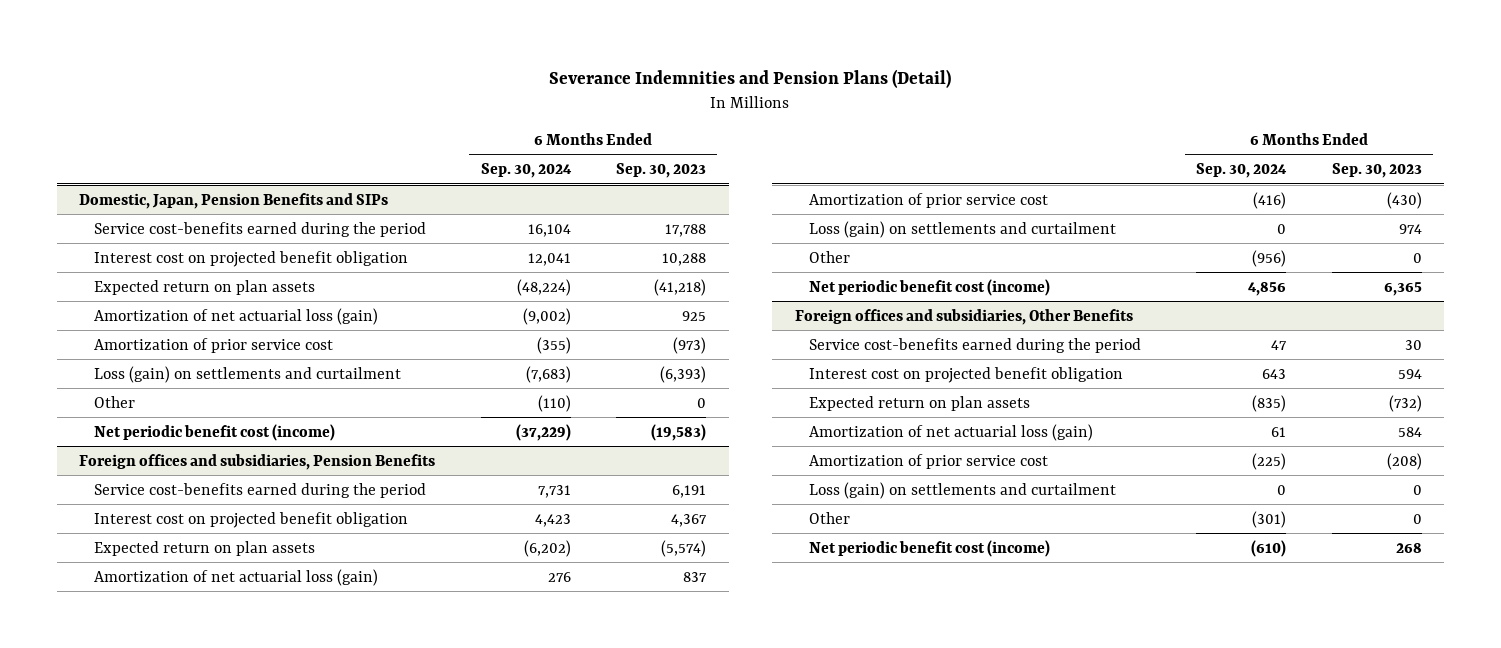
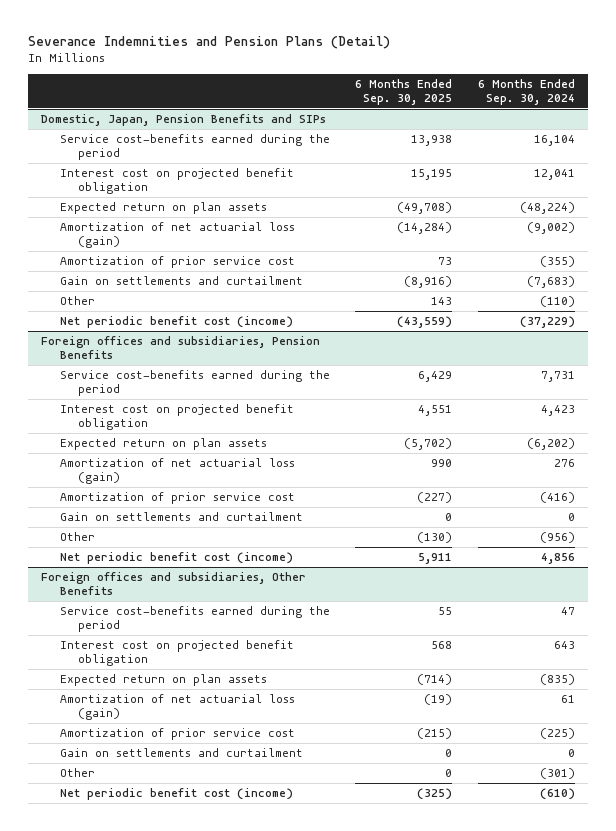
- | 6 Months Ended Sep. 30, 2024 | 6 Months Ended Sep. 30, 2023
+ | 6 Months Ended Sep. 30, 2025 | 6 Months Ended Sep. 30, 2024
@ Domestic, Japan, Pension Benefits and SIPs
- Loss (gain) on settlements and curtailment | (7,683) | (6,393)
+ Gain on settlements and curtailment | (8,916) | (7,683)
@ Foreign offices and subsidiaries, Pension Benefits
- Loss (gain) on settlements and curtailment | 0 | 974
+ Gain on settlements and curtailment | 0 | 0
@ Foreign offices and subsidiaries, Other Benefits
- Loss (gain) on settlements and curtailment | 0 | 0
+ Gain on settlements and curtailment | 0 | 0

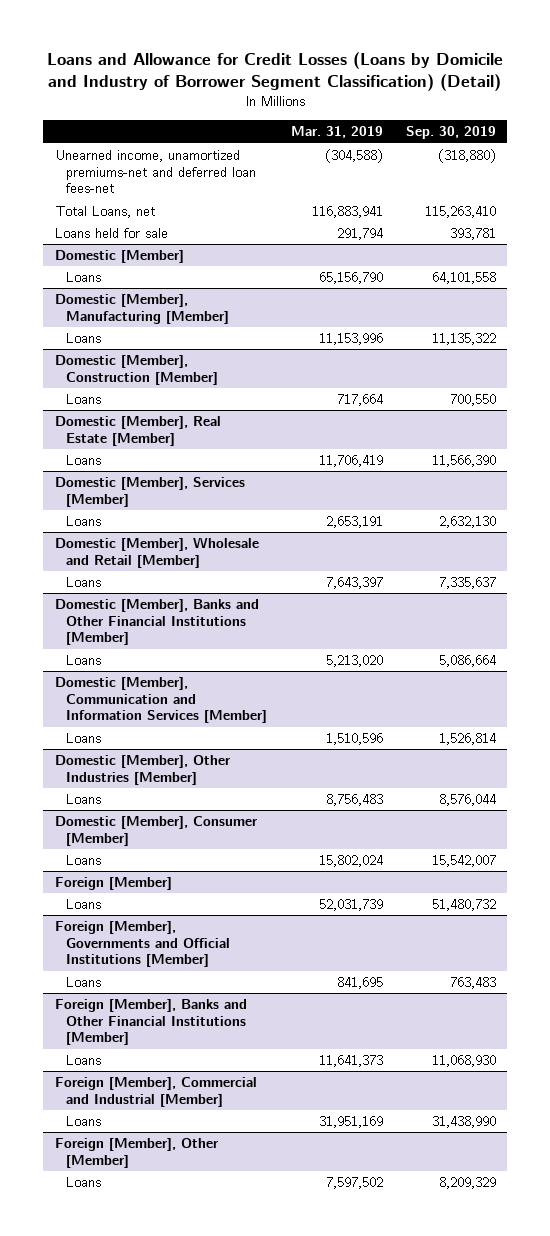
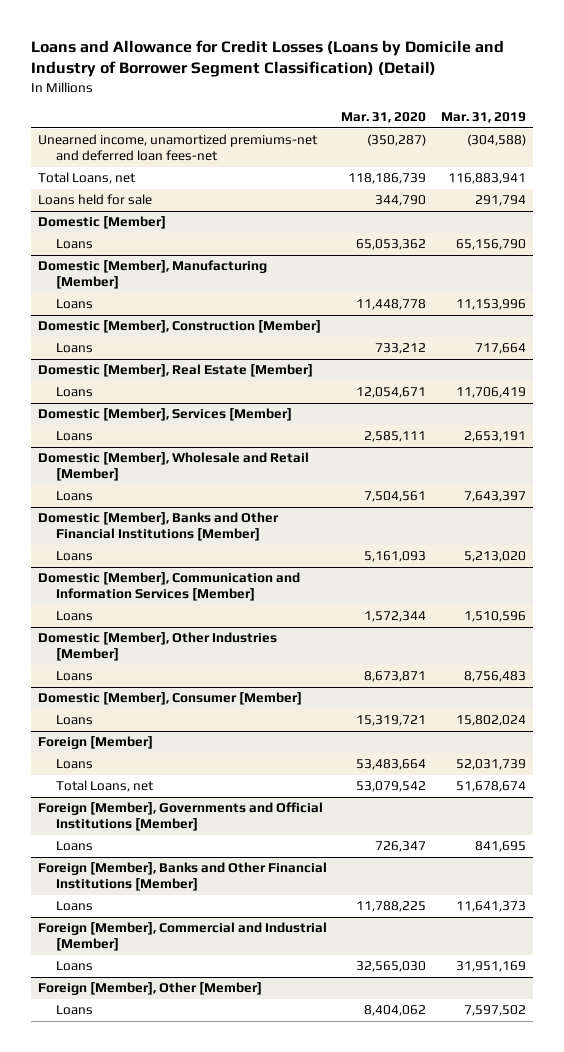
- | Mar. 31, 2019 | Sep. 30, 2019
+ | Mar. 31, 2020 | Mar. 31, 2019
@ Foreign [Member]
+ Total Loans, net | 53,079,542 | 51,678,674

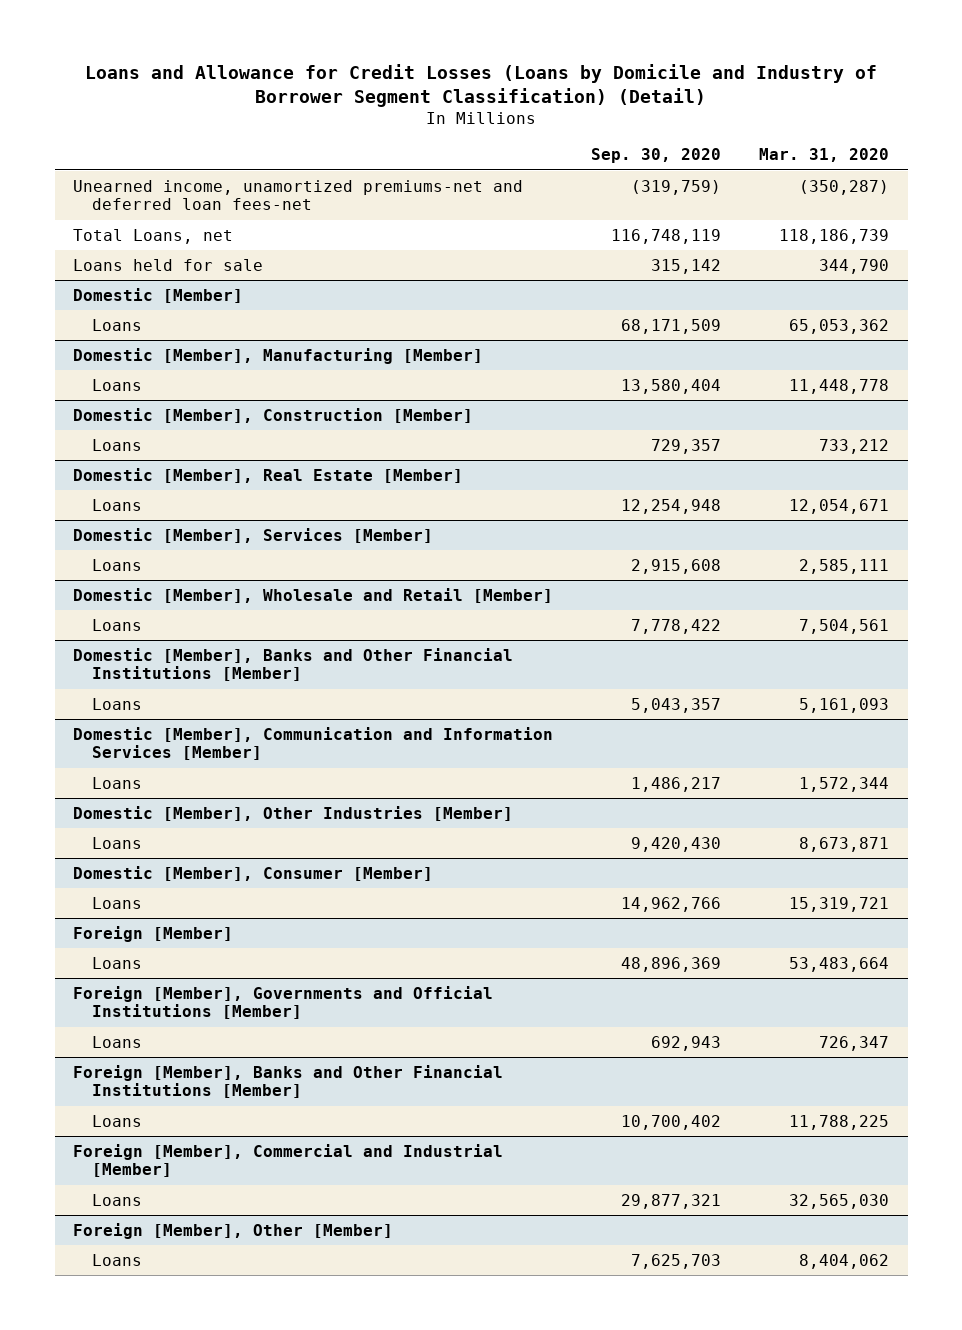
- | Mar. 31, 2020 | Mar. 31, 2019
+ | Sep. 30, 2020 | Mar. 31, 2020
@ Foreign [Member]
- Total Loans, net | 53,079,542 | 51,678,674

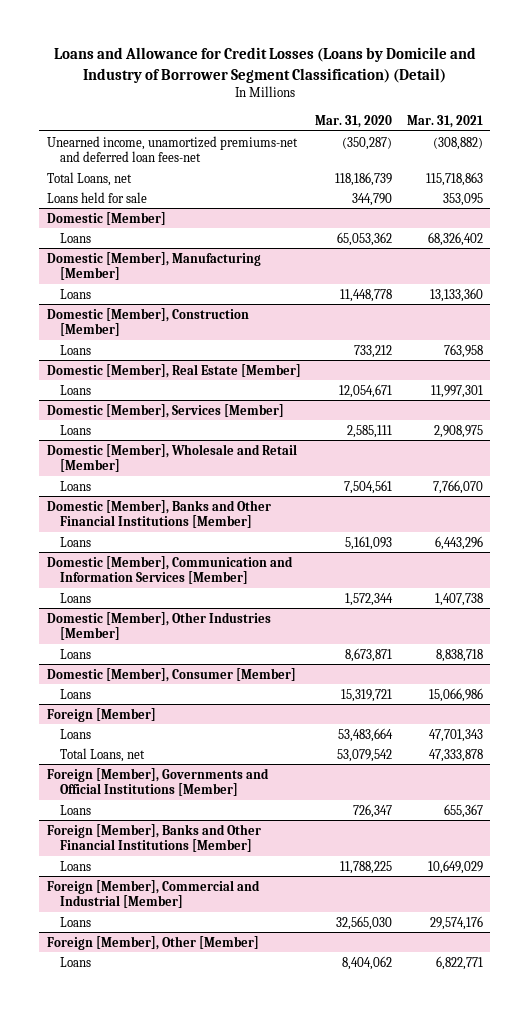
- | Sep. 30, 2020 | Mar. 31, 2020
+ | Mar. 31, 2020 | Mar. 31, 2021
@ Foreign [Member]
+ Total Loans, net | 53,079,542 | 47,333,878

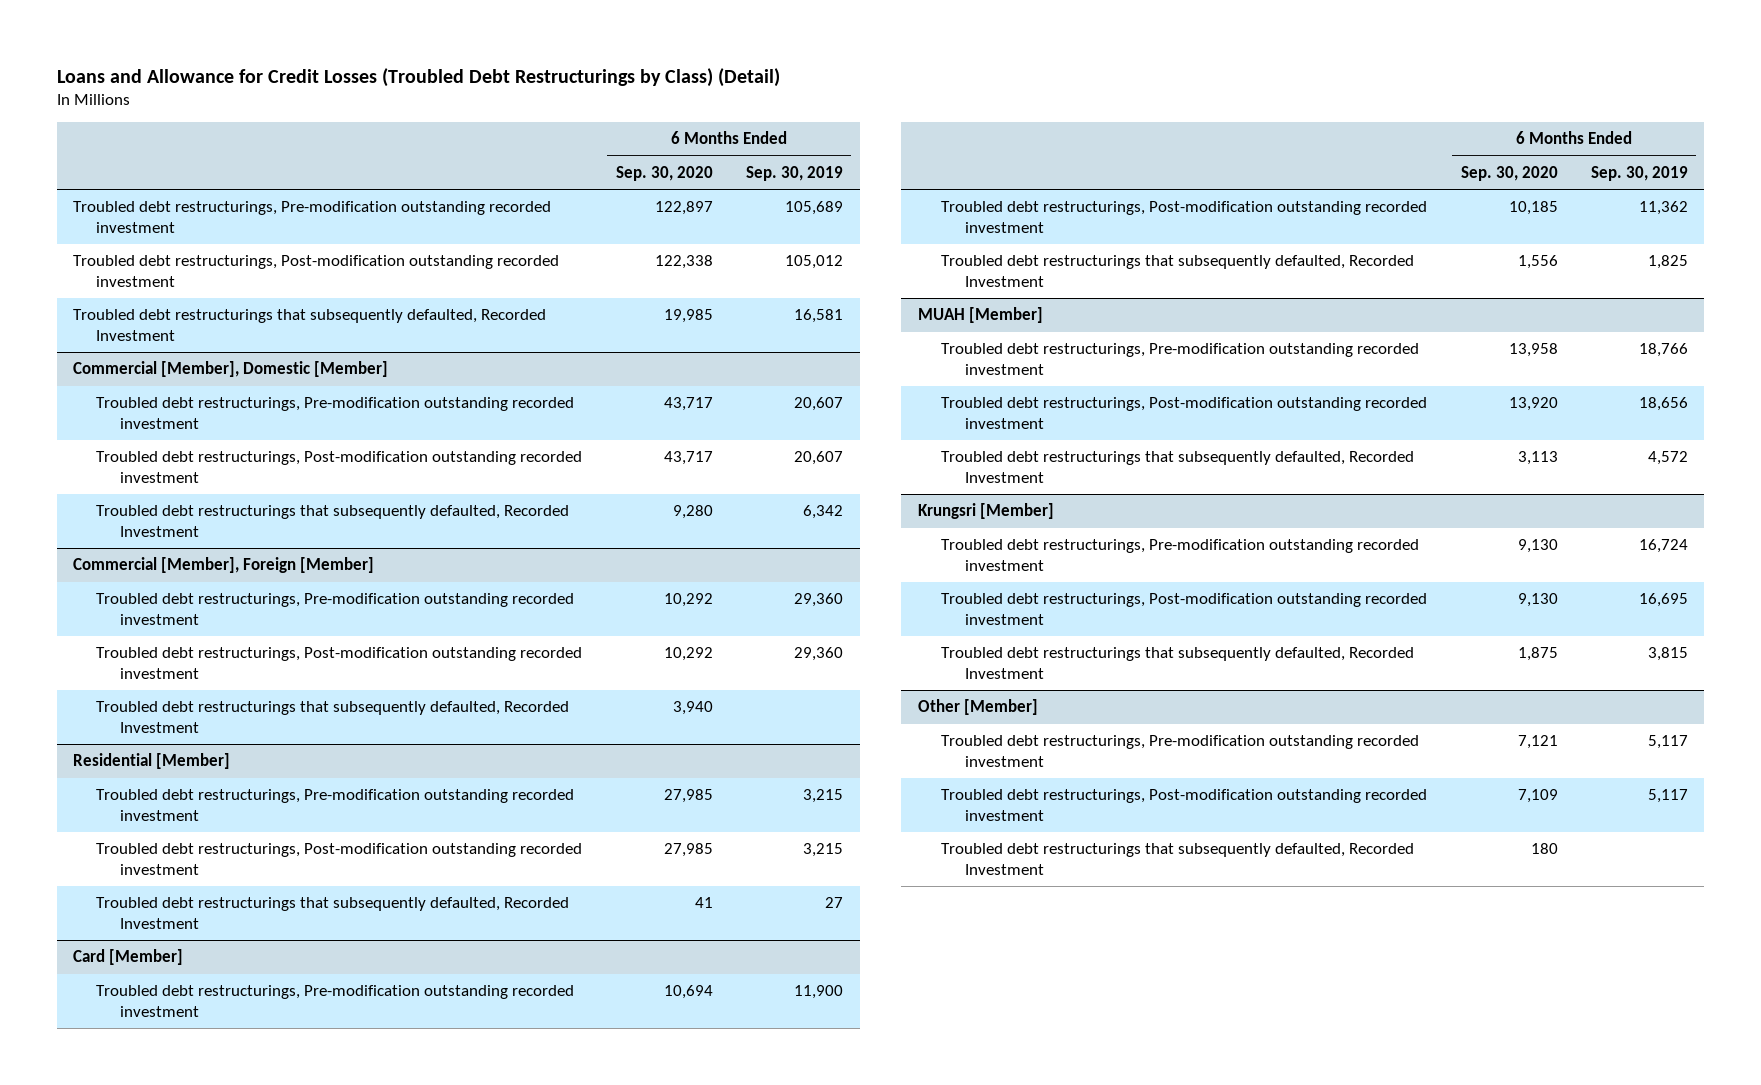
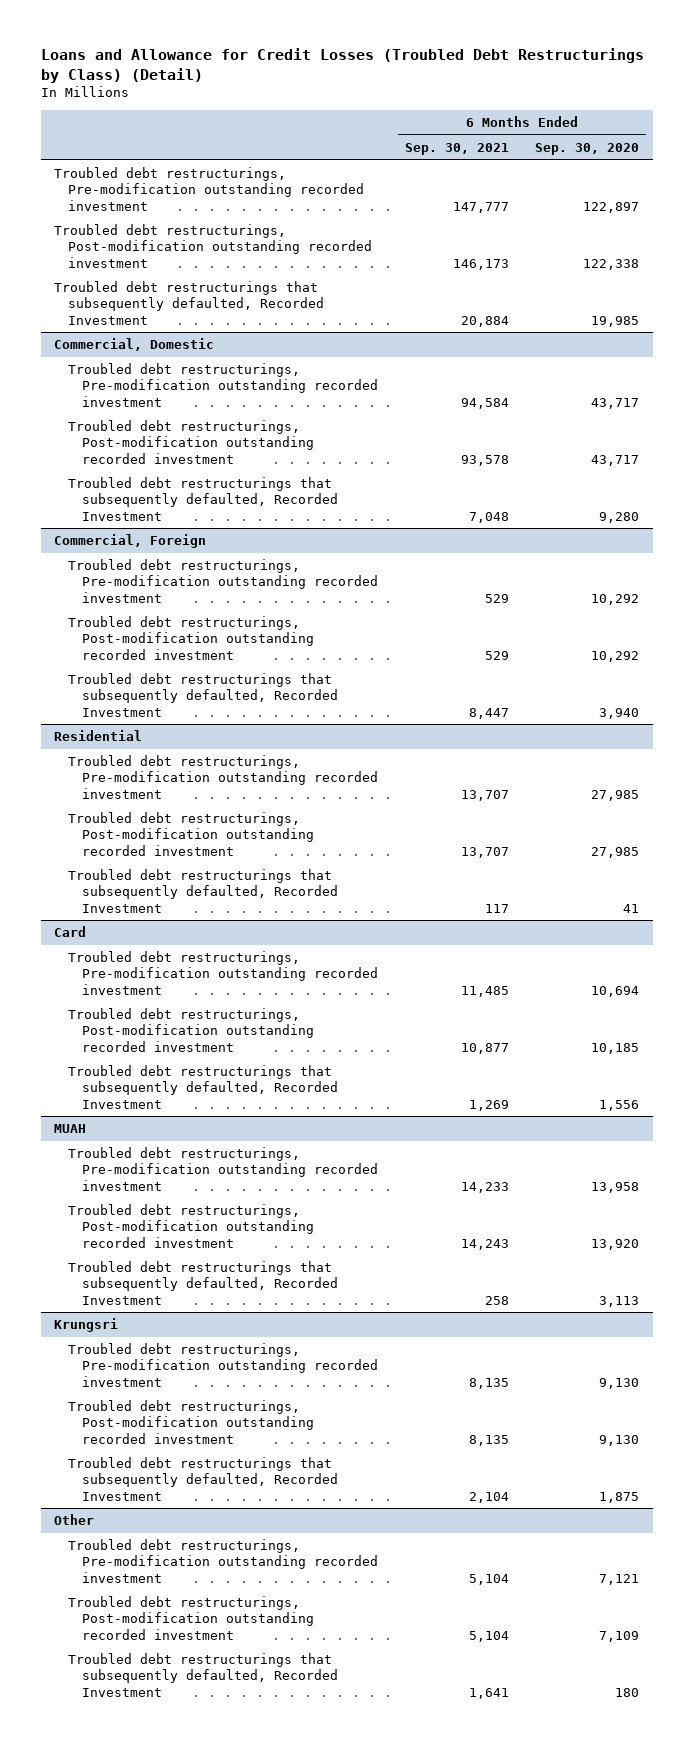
- | 6 Months Ended Sep. 30, 2020 | 6 Months Ended Sep. 30, 2019
+ | 6 Months Ended Sep. 30, 2021 | 6 Months Ended Sep. 30, 2020
- Commercial [Member], Domestic [Member]
+ Commercial, Domestic
- Commercial [Member], Foreign [Member]
+ Commercial, Foreign
- Residential [Member]
+ Residential
- Card [Member]
+ Card
- MUAH [Member]
+ MUAH
- Krungsri [Member]
+ Krungsri
- Other [Member]
+ Other

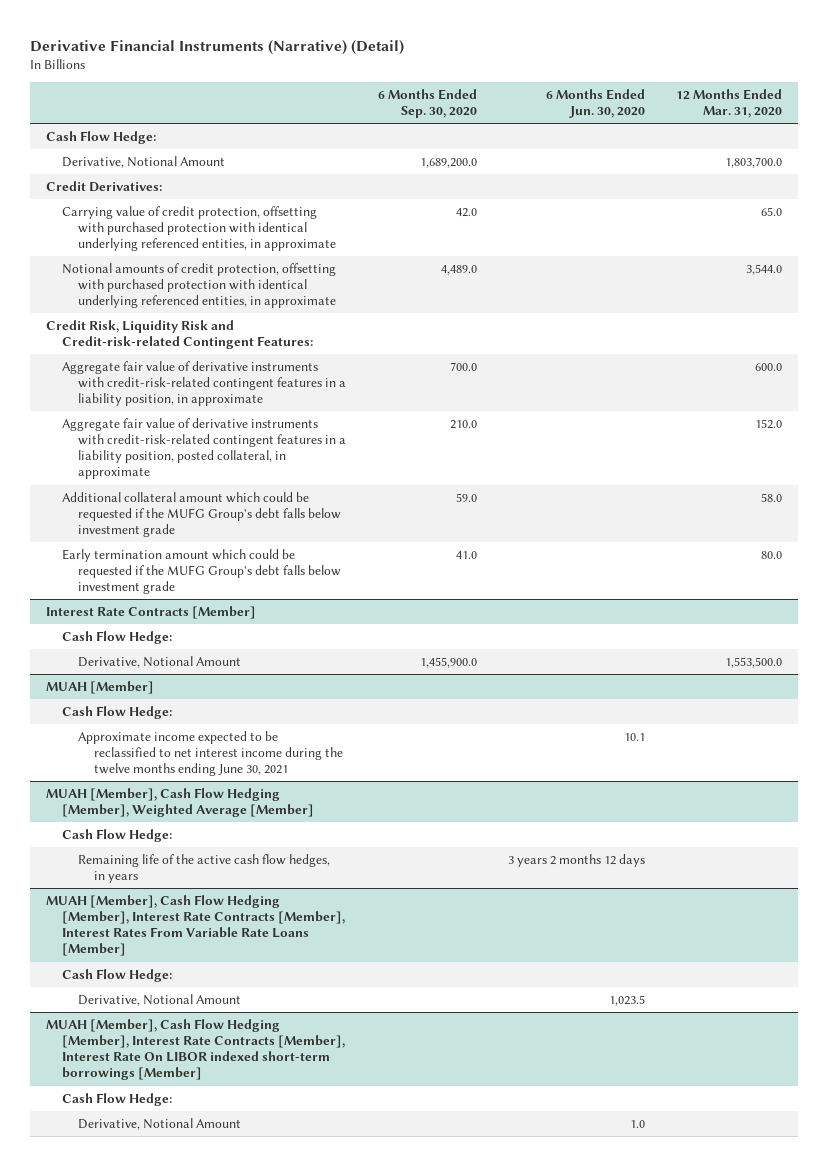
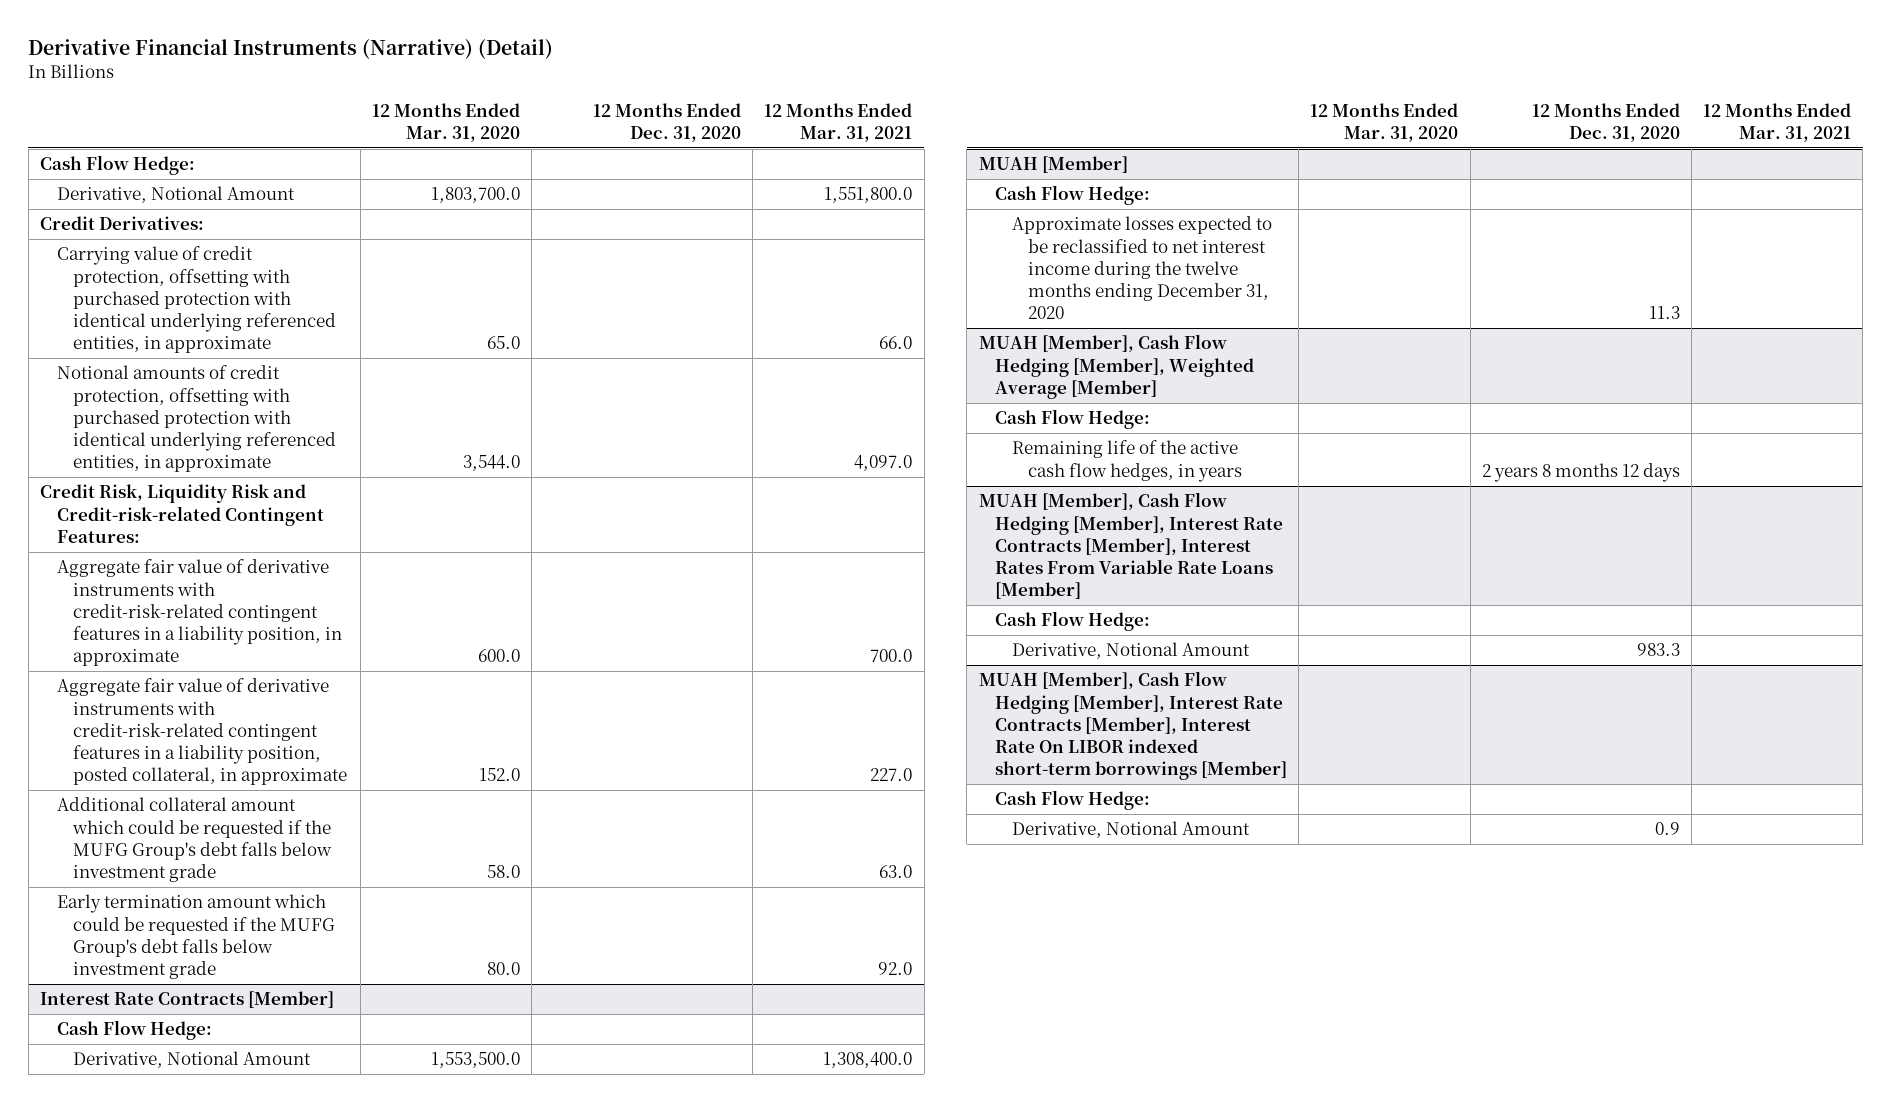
- | 6 Months Ended Sep. 30, 2020 | 6 Months Ended Jun. 30, 2020 | 12 Months Ended Mar. 31, 2020
+ | 12 Months Ended Mar. 31, 2020 | 12 Months Ended Dec. 31, 2020 | 12 Months Ended Mar. 31, 2021
@ MUAH [Member]
- Approximate income expected to be reclassified to net interest income during the twelve months ending June 30, 2021 | | 10.1 |
+ Approximate losses expected to be reclassified to net interest income during the twelve months ending December 31, 2020 | | 11.3 |

